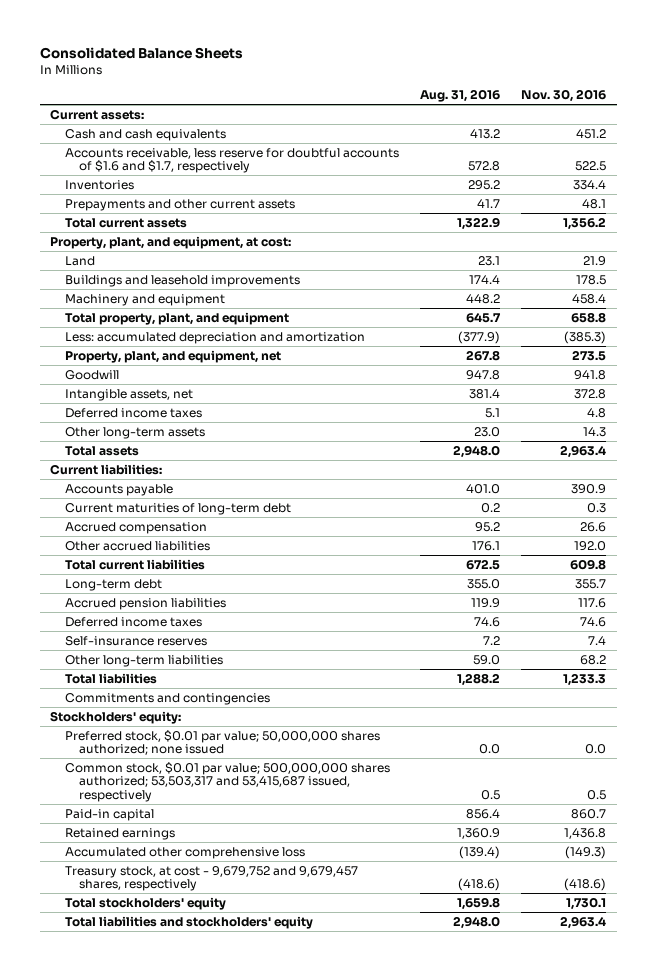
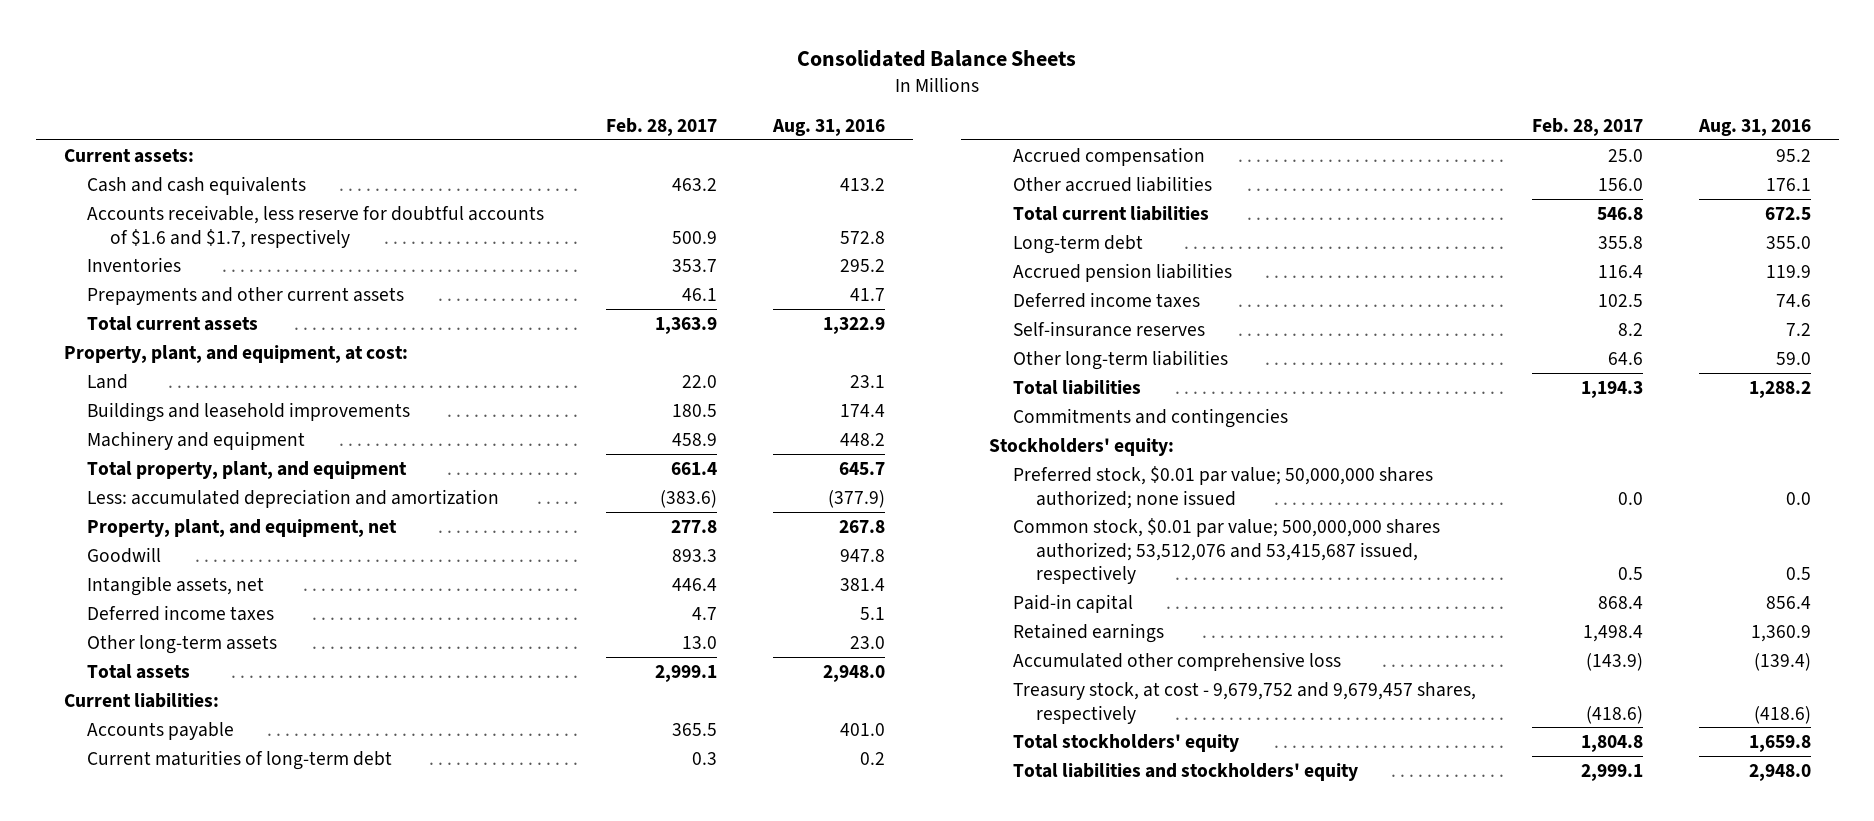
- | Aug. 31, 2016 | Nov. 30, 2016
+ | Feb. 28, 2017 | Aug. 31, 2016
- Common stock, $0.01 par value; 500,000,000 shares authorized; 53,503,317 and 53,415,687 issued, respectively | 0.5 | 0.5
+ Common stock, $0.01 par value; 500,000,000 shares authorized; 53,512,076 and 53,415,687 issued, respectively | 0.5 | 0.5

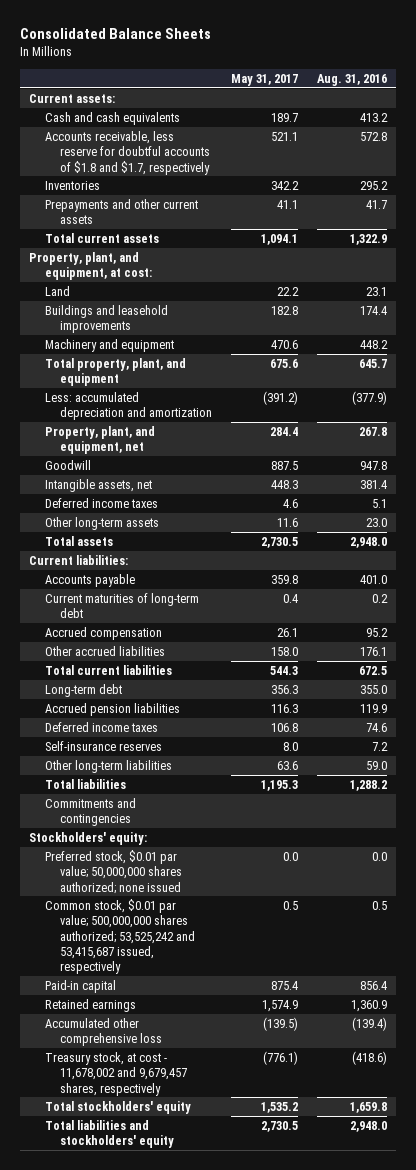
- | Feb. 28, 2017 | Aug. 31, 2016
+ | May 31, 2017 | Aug. 31, 2016
- Accounts receivable, less reserve for doubtful accounts of $1.6 and $1.7, respectively | 500.9 | 572.8
+ Accounts receivable, less reserve for doubtful accounts of $1.8 and $1.7, respectively | 521.1 | 572.8
- Common stock, $0.01 par value; 500,000,000 shares authorized; 53,512,076 and 53,415,687 issued, respectively | 0.5 | 0.5
+ Common stock, $0.01 par value; 500,000,000 shares authorized; 53,525,242 and 53,415,687 issued, respectively | 0.5 | 0.5
- Treasury stock, at cost - 9,679,752 and 9,679,457 shares, respectively | (418.6) | (418.6)
+ Treasury stock, at cost - 11,678,002 and 9,679,457 shares, respectively | (776.1) | (418.6)

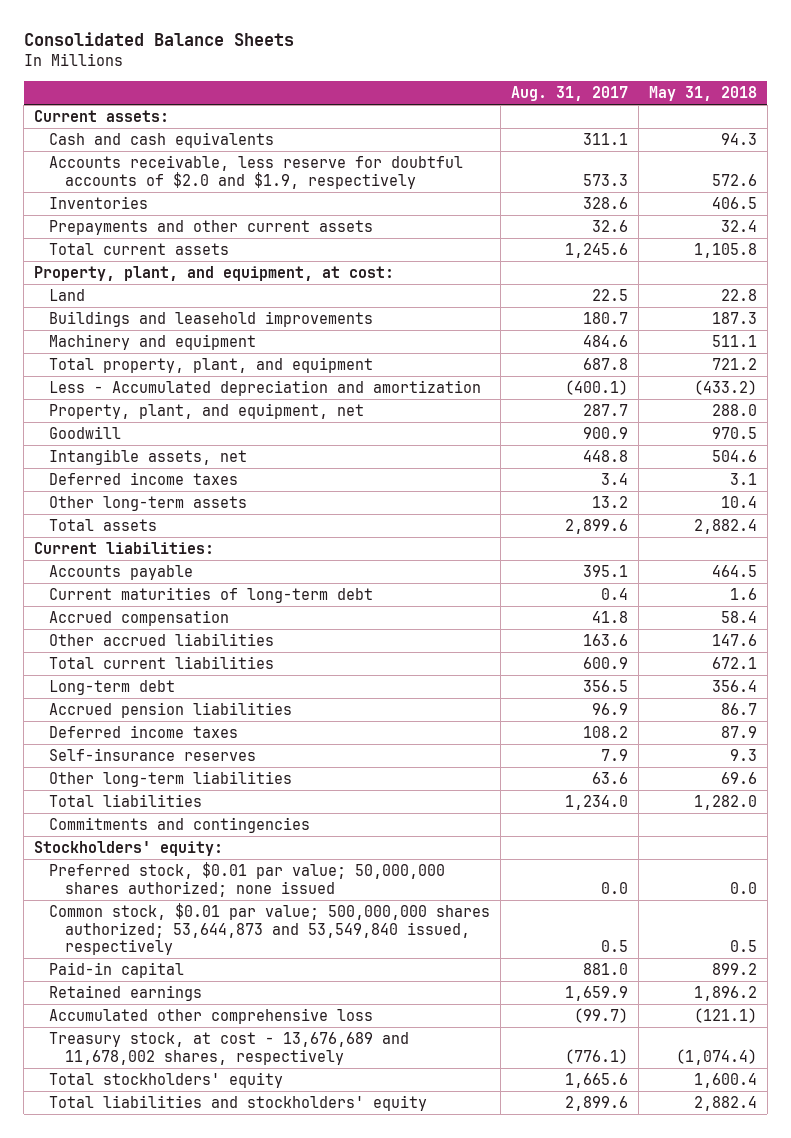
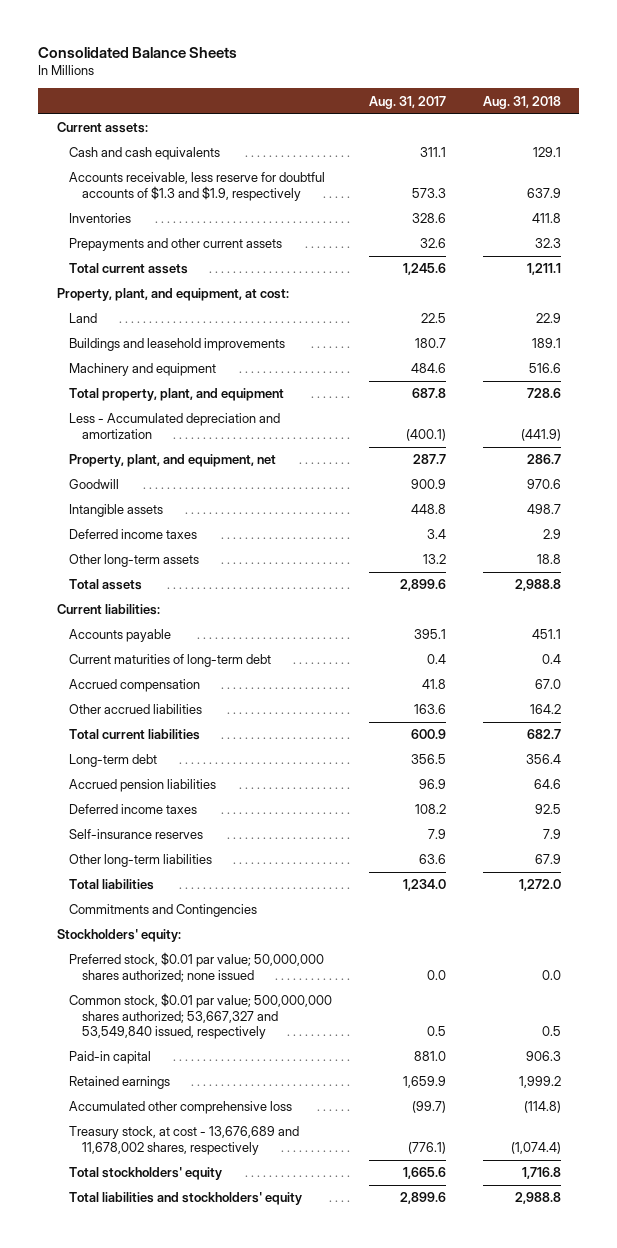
- | Aug. 31, 2017 | May 31, 2018
+ | Aug. 31, 2017 | Aug. 31, 2018
- Accounts receivable, less reserve for doubtful accounts of $2.0 and $1.9, respectively | 573.3 | 572.6
+ Accounts receivable, less reserve for doubtful accounts of $1.3 and $1.9, respectively | 573.3 | 637.9
- Intangible assets, net | 448.8 | 504.6
+ Intangible assets | 448.8 | 498.7
- Commitments and contingencies
+ Commitments and Contingencies
- Common stock, $0.01 par value; 500,000,000 shares authorized; 53,644,873 and 53,549,840 issued, respectively | 0.5 | 0.5
+ Common stock, $0.01 par value; 500,000,000 shares authorized; 53,667,327 and 53,549,840 issued, respectively | 0.5 | 0.5

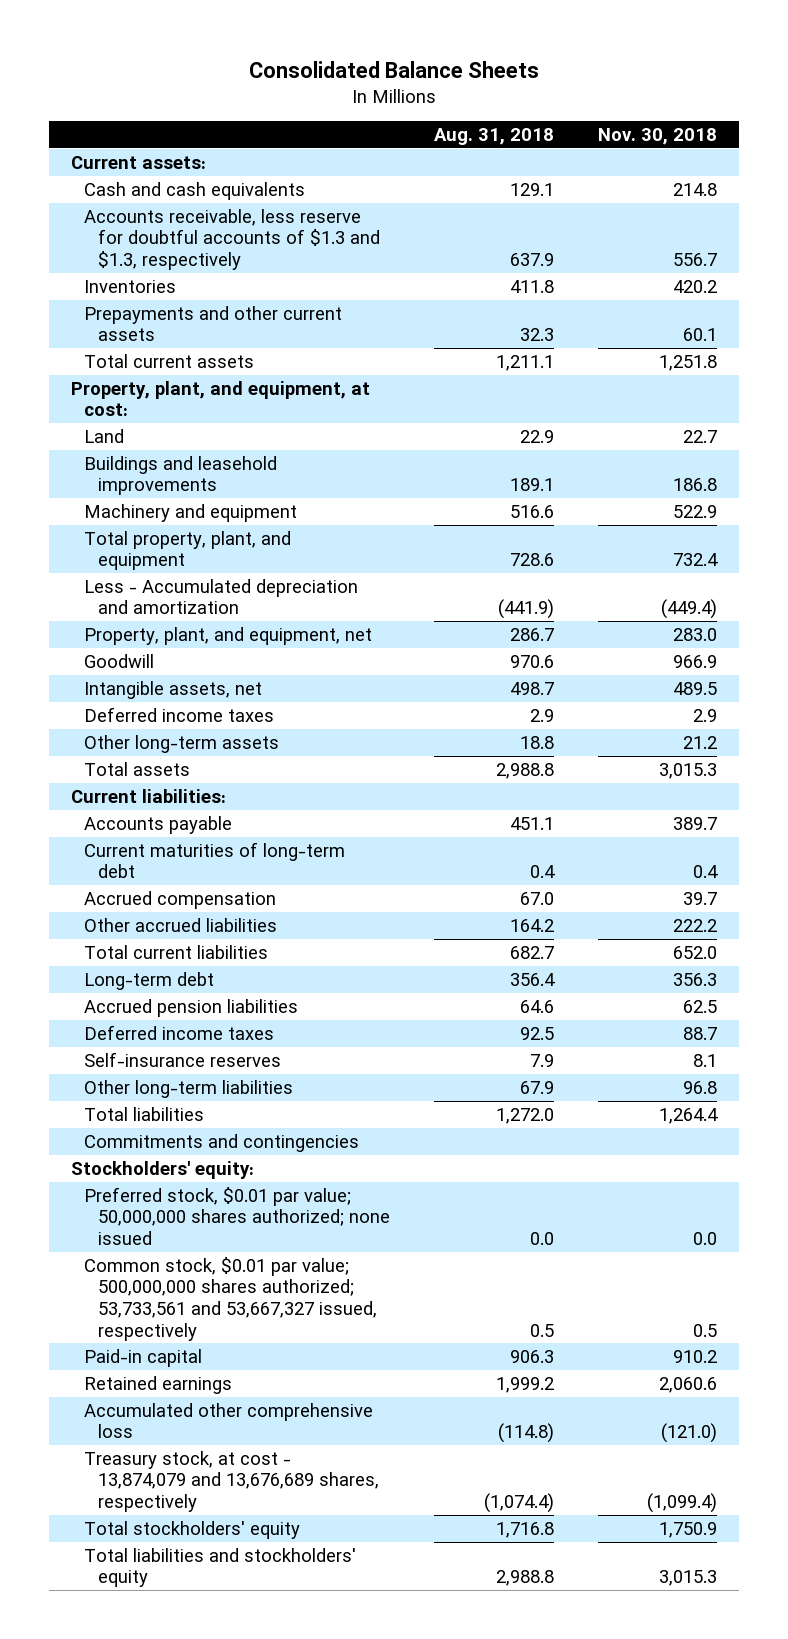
- | Aug. 31, 2017 | Aug. 31, 2018
+ | Aug. 31, 2018 | Nov. 30, 2018
- Accounts receivable, less reserve for doubtful accounts of $1.3 and $1.9, respectively | 573.3 | 637.9
+ Accounts receivable, less reserve for doubtful accounts of $1.3 and $1.3, respectively | 637.9 | 556.7
- Intangible assets | 448.8 | 498.7
+ Intangible assets, net | 498.7 | 489.5
- Commitments and Contingencies
+ Commitments and contingencies
- Common stock, $0.01 par value; 500,000,000 shares authorized; 53,667,327 and 53,549,840 issued, respectively | 0.5 | 0.5
+ Common stock, $0.01 par value; 500,000,000 shares authorized; 53,733,561 and 53,667,327 issued, respectively | 0.5 | 0.5
- Treasury stock, at cost - 13,676,689 and 11,678,002 shares, respectively | (776.1) | (1,074.4)
+ Treasury stock, at cost - 13,874,079 and 13,676,689 shares, respectively | (1,074.4) | (1,099.4)

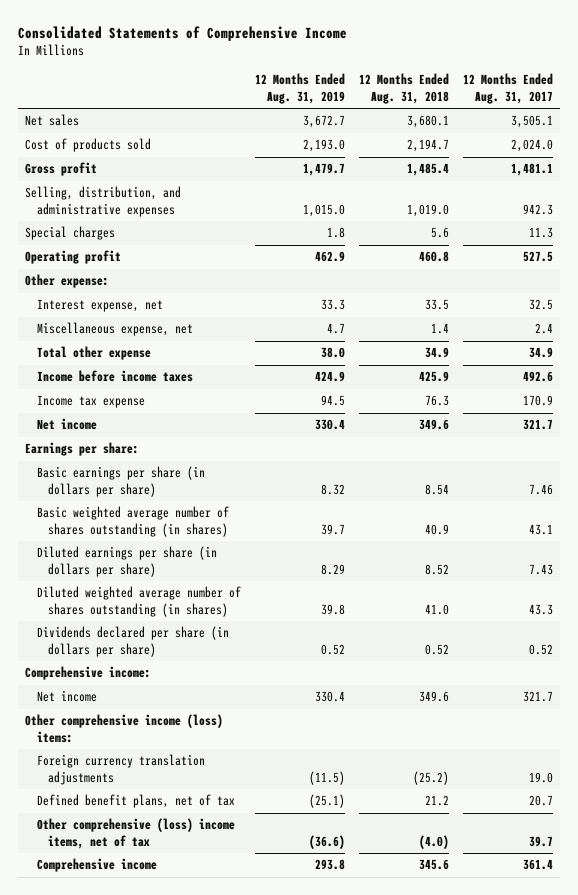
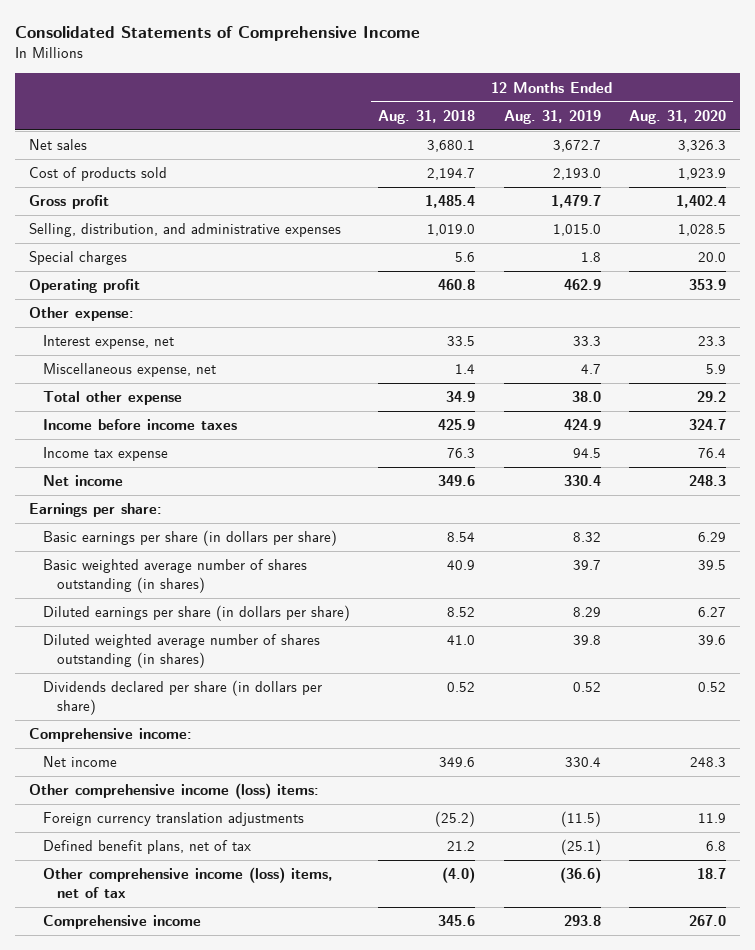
- | 12 Months Ended Aug. 31, 2019 | 12 Months Ended Aug. 31, 2018 | 12 Months Ended Aug. 31, 2017
+ | 12 Months Ended Aug. 31, 2018 | 12 Months Ended Aug. 31, 2019 | 12 Months Ended Aug. 31, 2020
- Other comprehensive (loss) income items, net of tax | (36.6) | (4.0) | 39.7
+ Other comprehensive income (loss) items, net of tax | (4.0) | (36.6) | 18.7

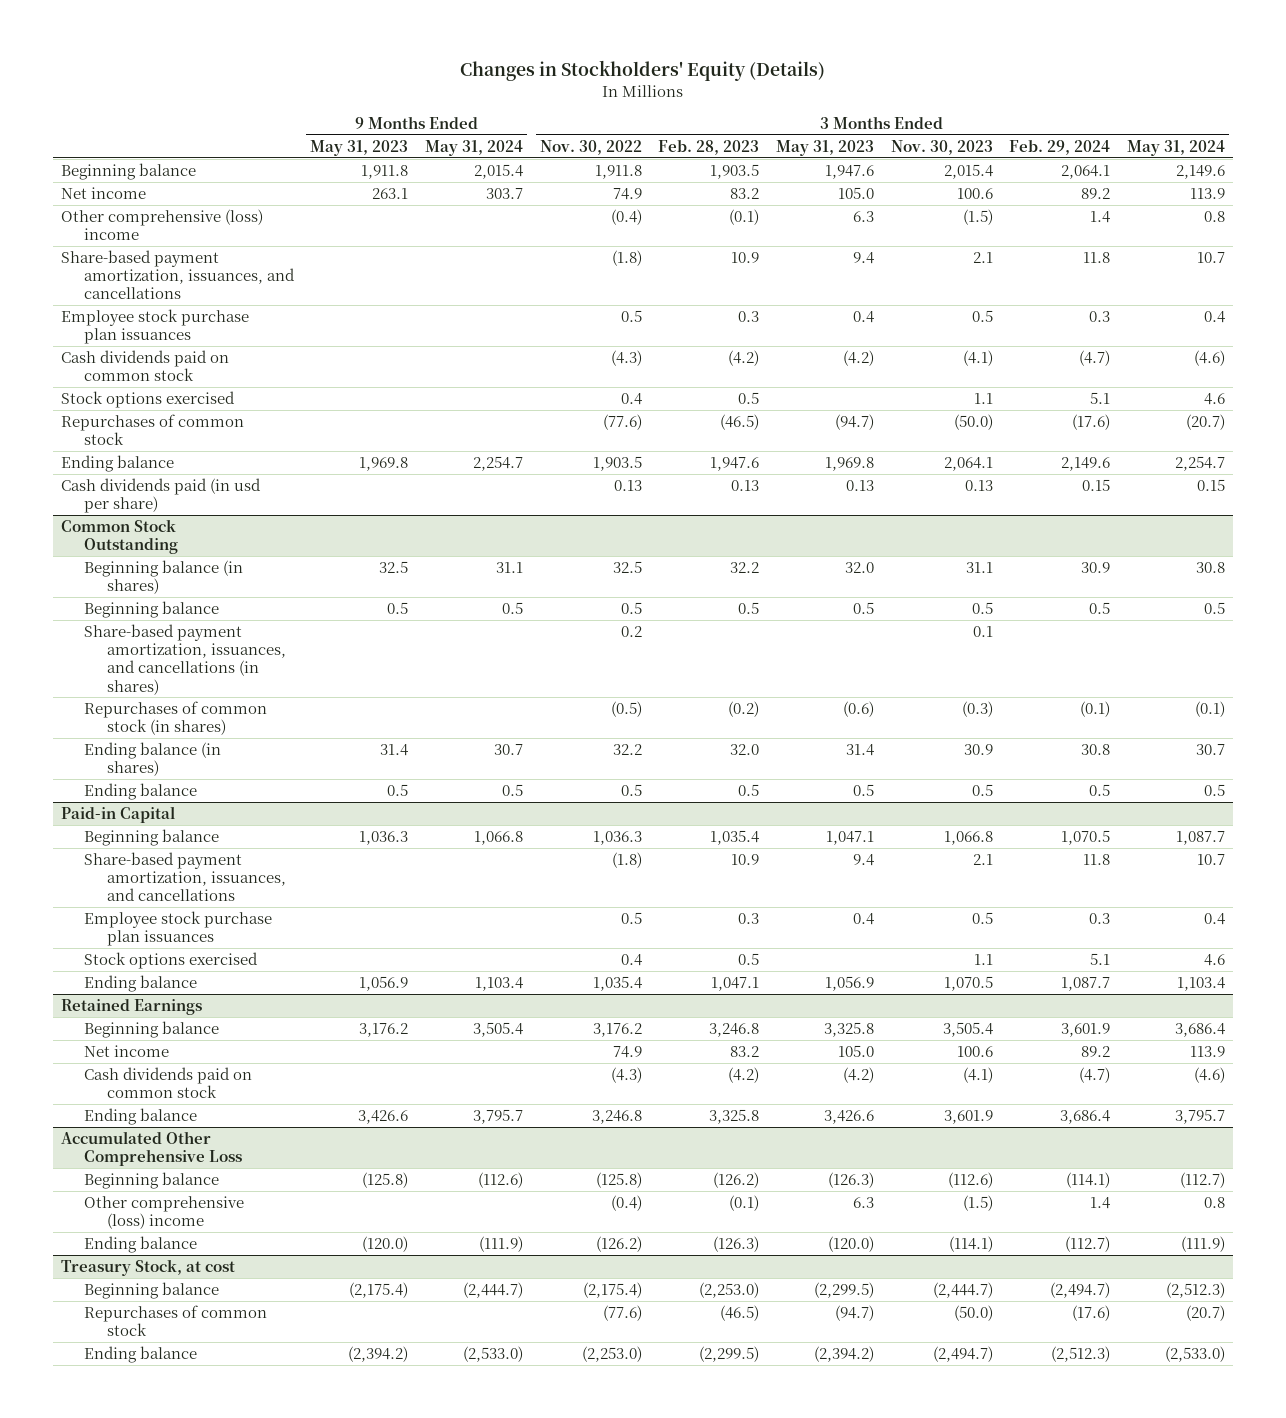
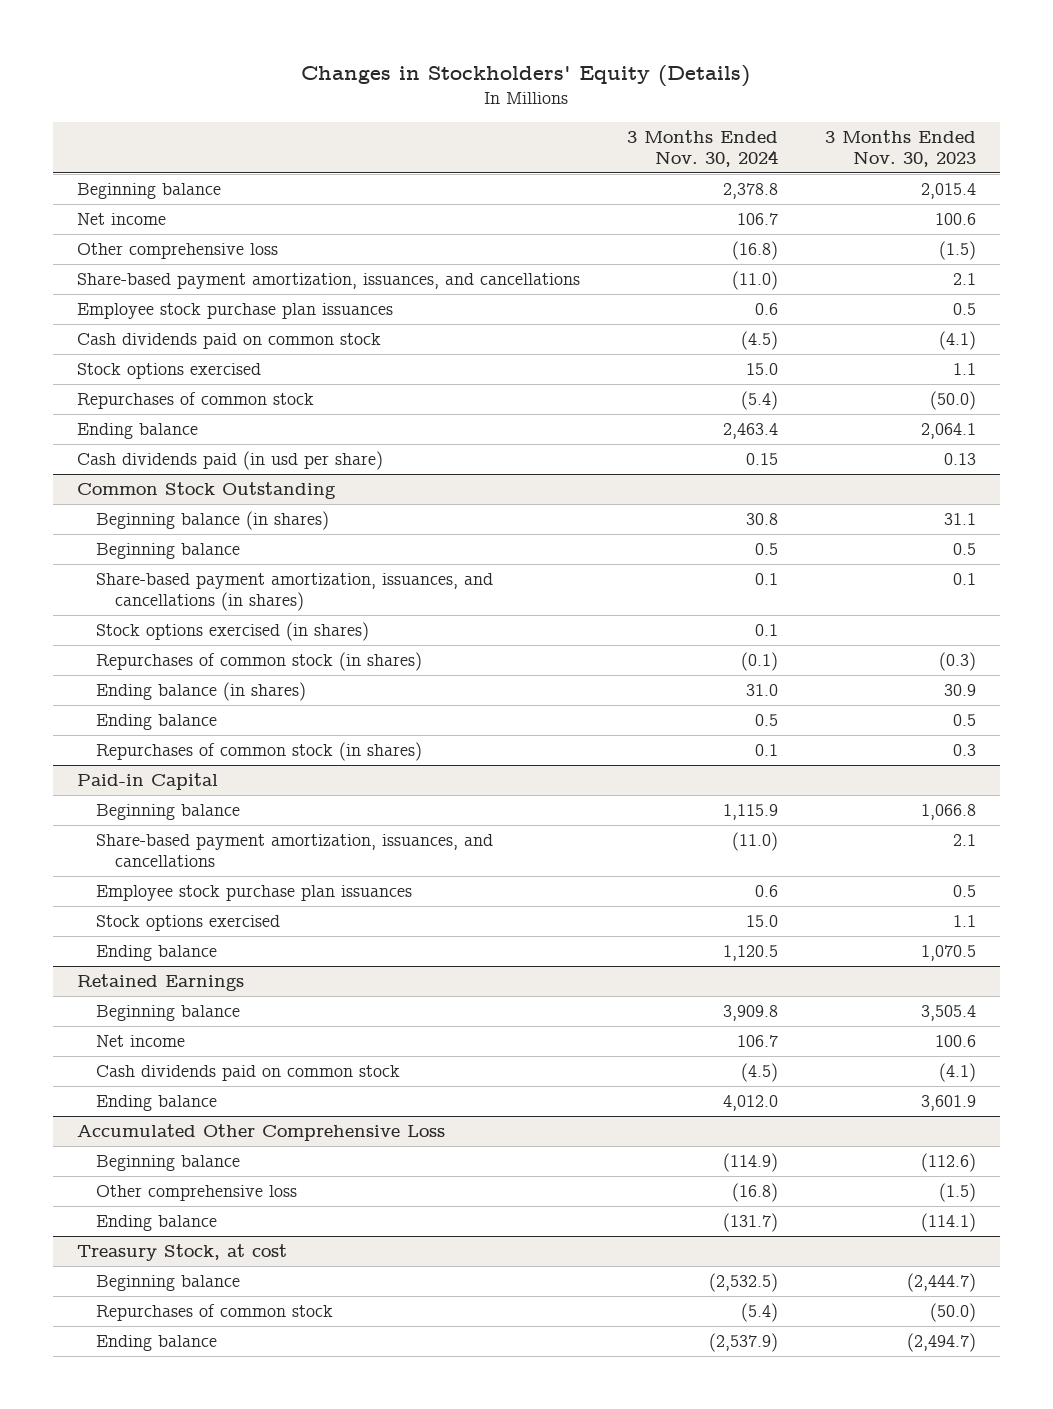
- | 9 Months Ended May 31, 2023 | 9 Months Ended May 31, 2024 | 3 Months Ended Nov. 30, 2022 | 3 Months Ended Feb. 28, 2023 | 3 Months Ended May 31, 2023 | 3 Months Ended Nov. 30, 2023 | 3 Months Ended Feb. 29, 2024 | 3 Months Ended May 31, 2024
+ | 3 Months Ended Nov. 30, 2024 | 3 Months Ended Nov. 30, 2023
- Other comprehensive (loss) income | | | (0.4) | (0.1) | 6.3 | (1.5) | 1.4 | 0.8
+ Other comprehensive loss | (16.8) | (1.5)
@ Common Stock Outstanding
+ Stock options exercised (in shares) | 0.1 |
+ Repurchases of common stock (in shares) | 0.1 | 0.3
@ Accumulated Other Comprehensive Loss
- Other comprehensive (loss) income | | | (0.4) | (0.1) | 6.3 | (1.5) | 1.4 | 0.8
+ Other comprehensive loss | (16.8) | (1.5)

